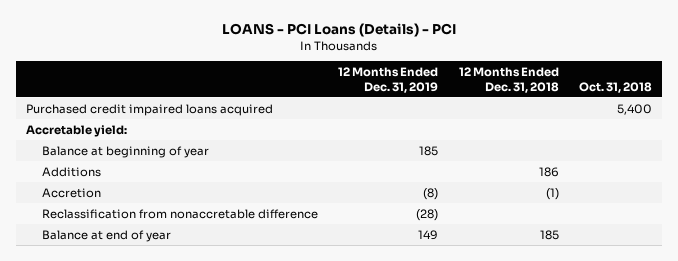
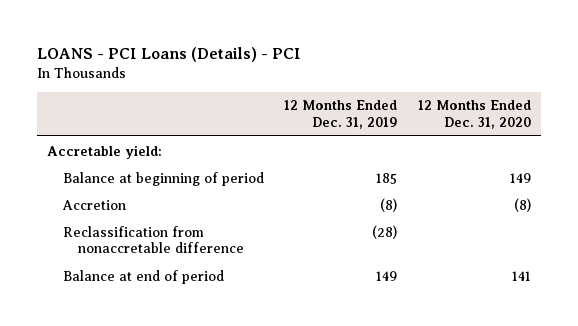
- | 12 Months Ended Dec. 31, 2019 | 12 Months Ended Dec. 31, 2018 | Oct. 31, 2018
+ | 12 Months Ended Dec. 31, 2019 | 12 Months Ended Dec. 31, 2020
- Purchased credit impaired loans acquired | | | 5,400
- Balance at beginning of year | 185 | |
- Additions | | 186 |
+ Balance at beginning of period | 185 | 149
- Balance at end of year | 149 | 185 |
+ Balance at end of period | 149 | 141

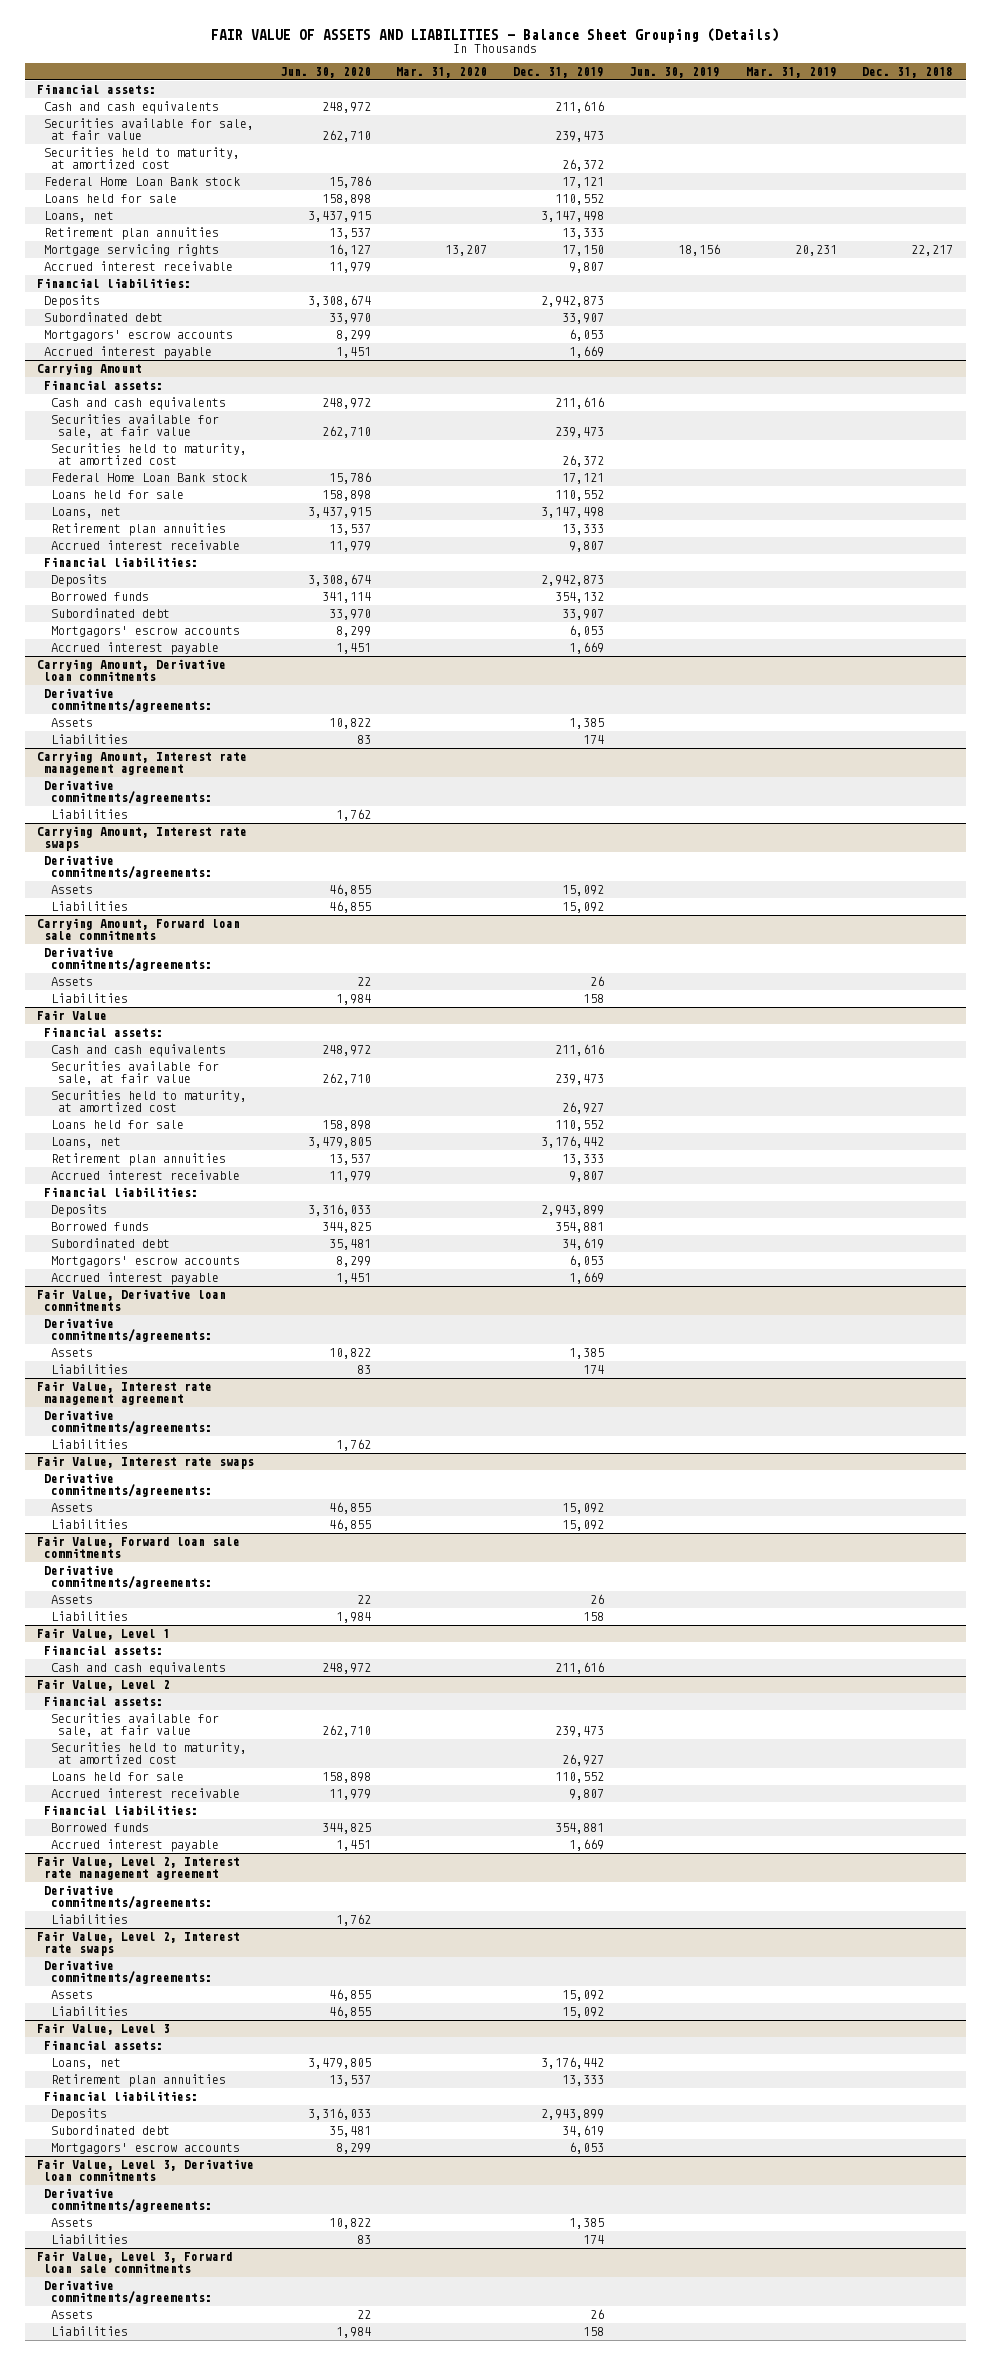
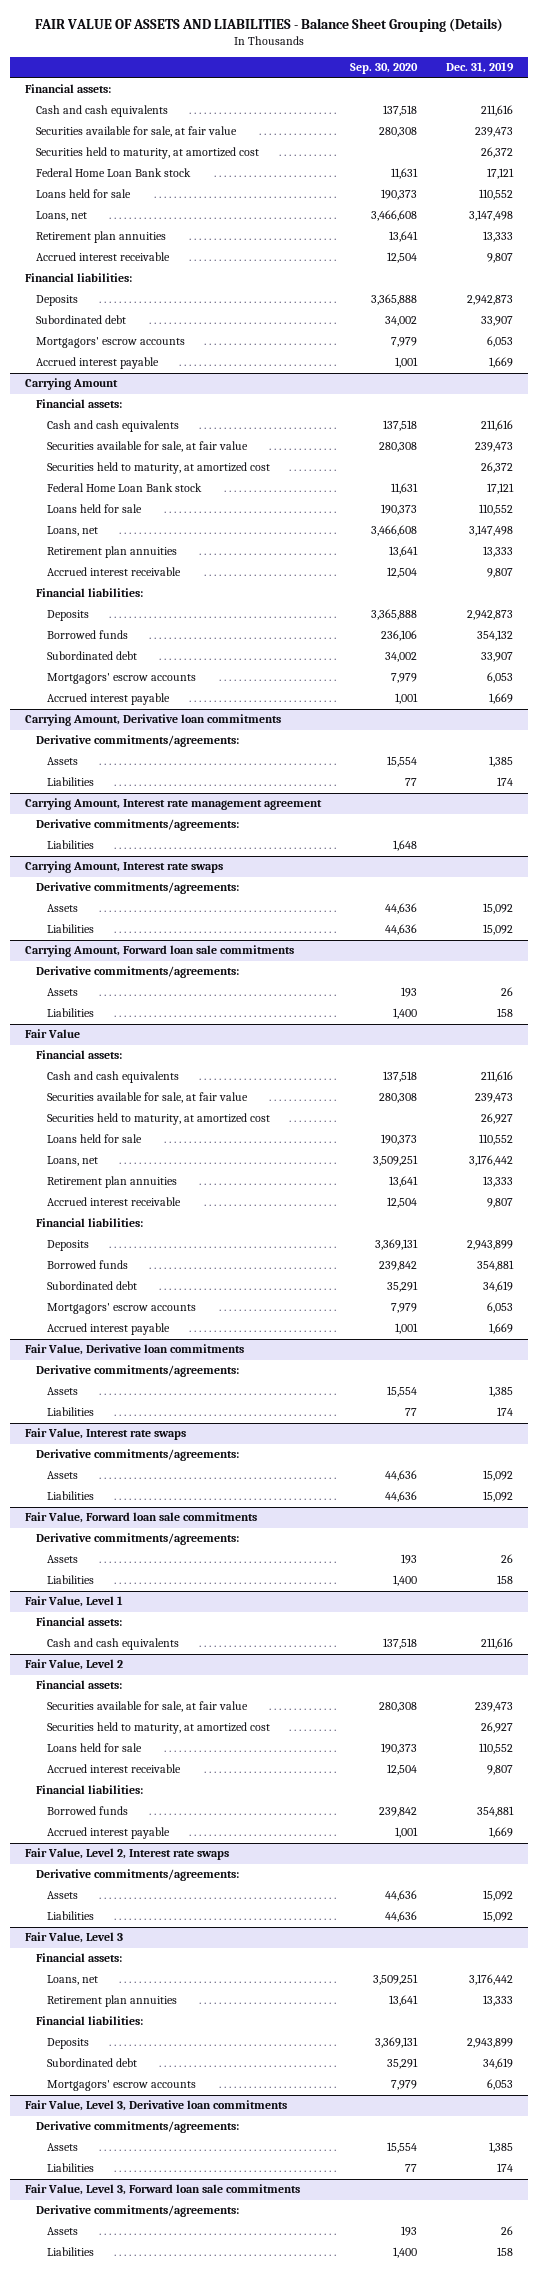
- | Jun. 30, 2020 | Mar. 31, 2020 | Dec. 31, 2019 | Jun. 30, 2019 | Mar. 31, 2019 | Dec. 31, 2018
+ | Sep. 30, 2020 | Dec. 31, 2019
- Mortgage servicing rights | 16,127 | 13,207 | 17,150 | 18,156 | 20,231 | 22,217
- Fair Value, Interest rate management agreement
- Derivative commitments/agreements:
- Liabilities | 1,762 | | | | |
- Fair Value, Level 2, Interest rate management agreement
- Derivative commitments/agreements:
- Liabilities | 1,762 | | | | |

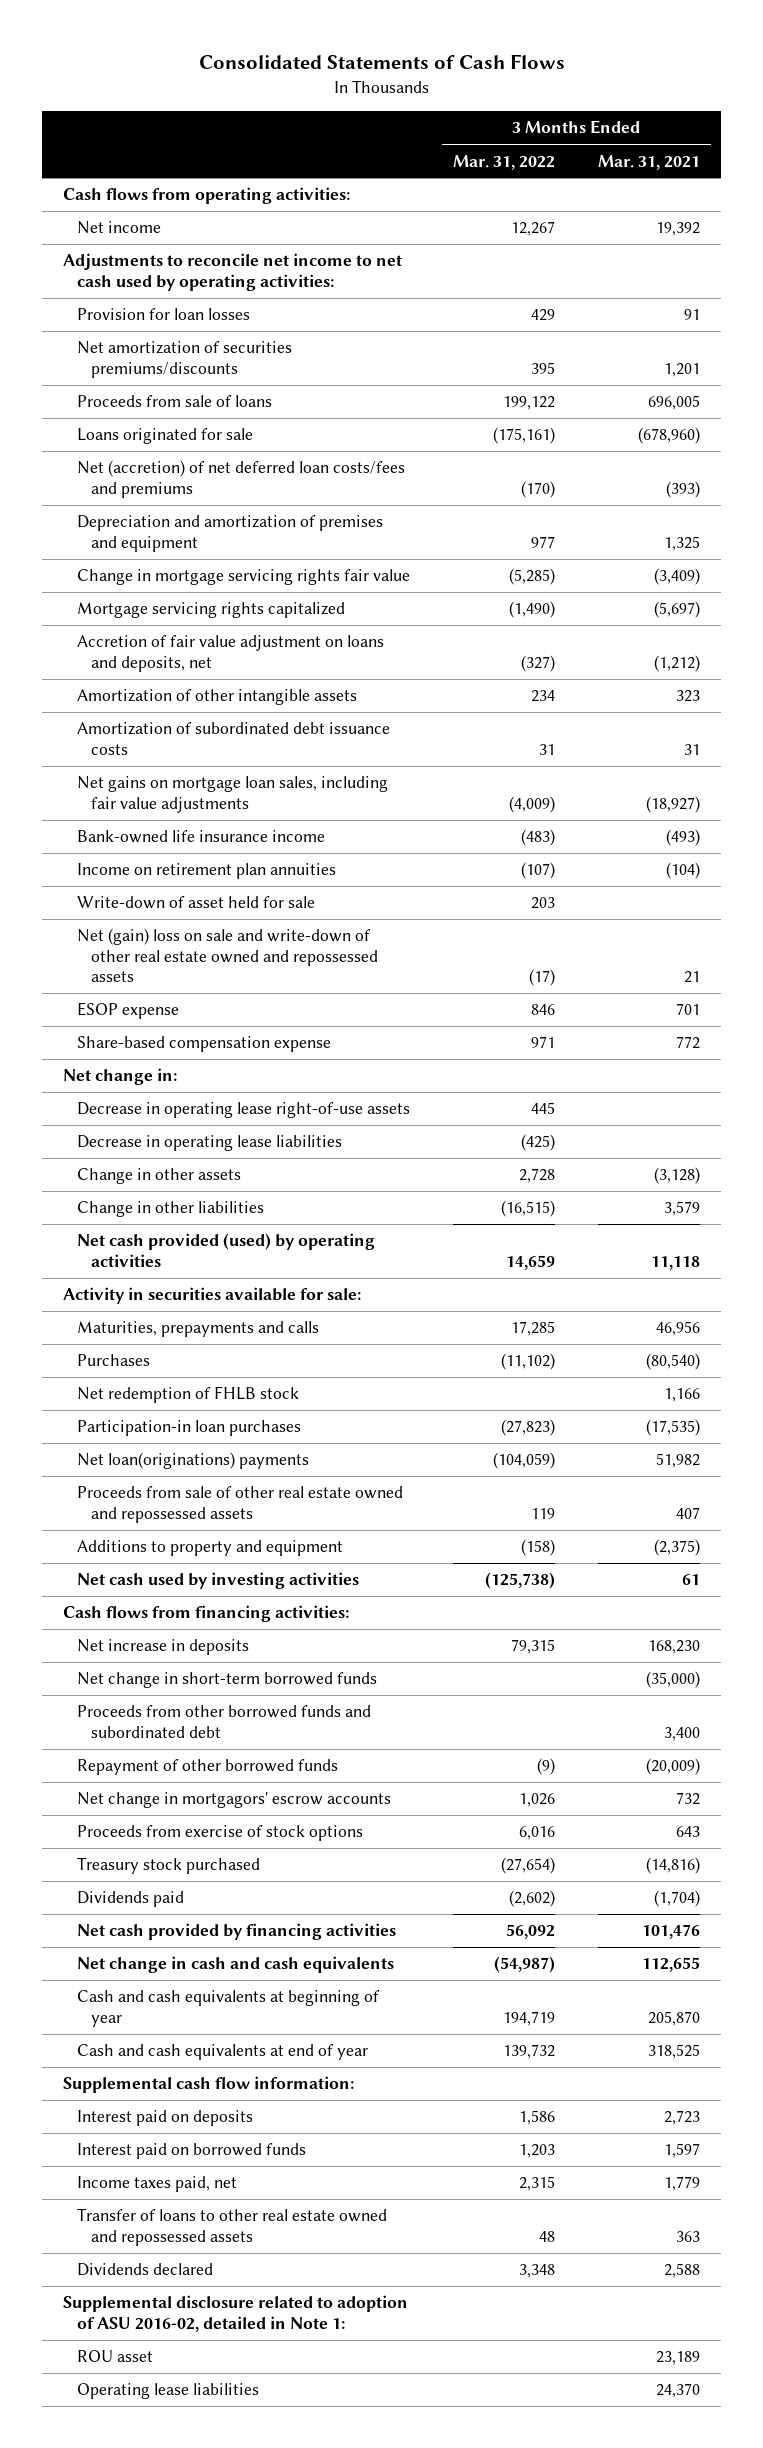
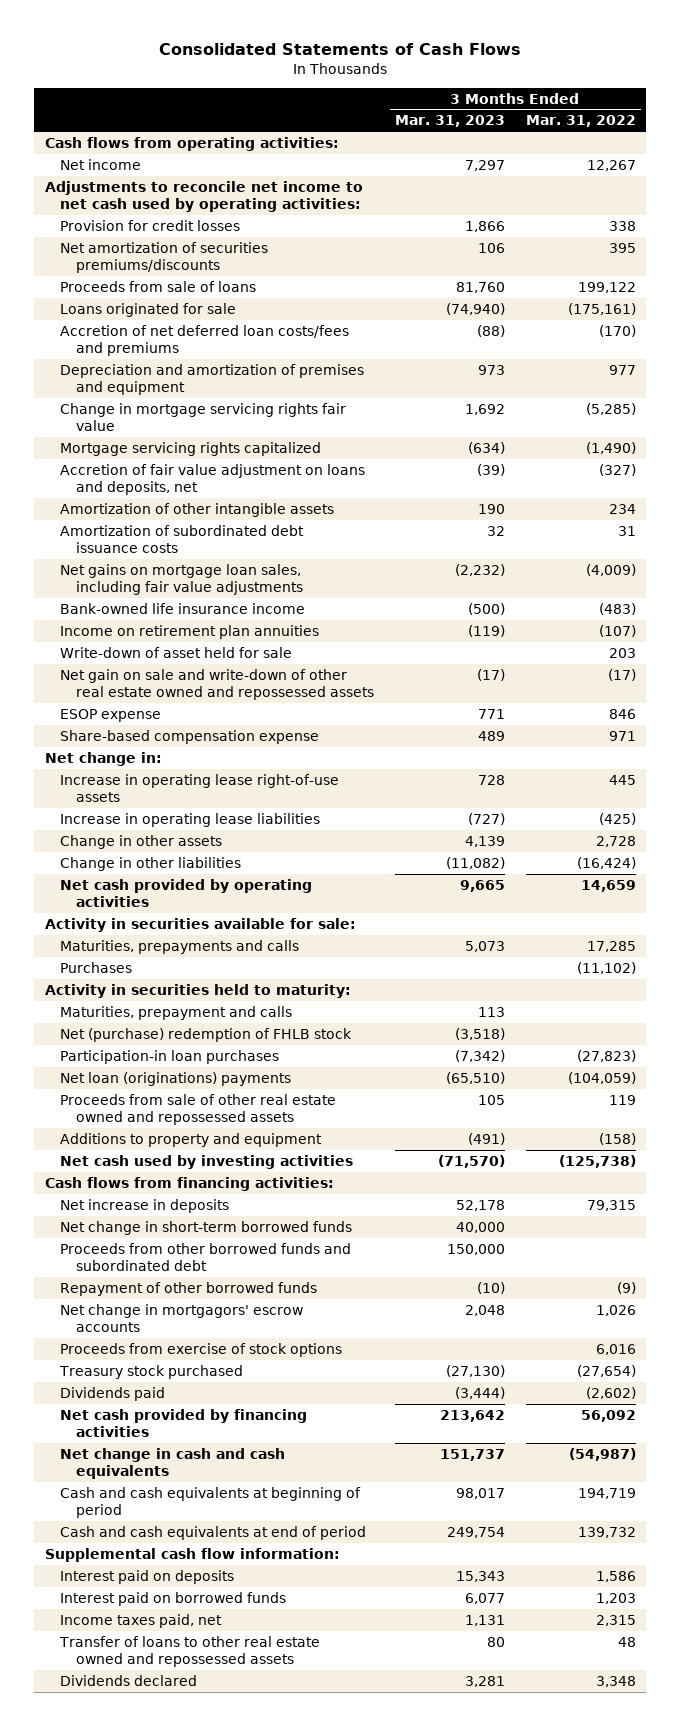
- | 3 Months Ended Mar. 31, 2022 | 3 Months Ended Mar. 31, 2021
+ | 3 Months Ended Mar. 31, 2023 | 3 Months Ended Mar. 31, 2022
- Provision for loan losses | 429 | 91
+ Provision for credit losses | 1,866 | 338
- Net (accretion) of net deferred loan costs/fees and premiums | (170) | (393)
+ Accretion of net deferred loan costs/fees and premiums | (88) | (170)
- Net (gain) loss on sale and write-down of other real estate owned and repossessed assets | (17) | 21
+ Net gain on sale and write-down of other real estate owned and repossessed assets | (17) | (17)
- Decrease in operating lease right-of-use assets | 445 |
- Decrease in operating lease liabilities | (425) |
+ Increase in operating lease right-of-use assets | 728 | 445
+ Increase in operating lease liabilities | (727) | (425)
- Change in other liabilities | (16,515) | 3,579
- Net cash provided (used) by operating activities | 14,659 | 11,118
+ Change in other liabilities | (11,082) | (16,424)
+ Net cash provided by operating activities | 9,665 | 14,659
- Net redemption of FHLB stock | | 1,166
+ Activity in securities held to maturity:
+ Maturities, prepayment and calls | 113 |
+ Net (purchase) redemption of FHLB stock | (3,518) |
- Net loan(originations) payments | (104,059) | 51,982
+ Net loan (originations) payments | (65,510) | (104,059)
- Cash and cash equivalents at beginning of year | 194,719 | 205,870
- Cash and cash equivalents at end of year | 139,732 | 318,525
+ Cash and cash equivalents at beginning of period | 98,017 | 194,719
+ Cash and cash equivalents at end of period | 249,754 | 139,732
- Supplemental disclosure related to adoption of ASU 2016-02, detailed in Note 1:
- ROU asset | | 23,189
- Operating lease liabilities | | 24,370

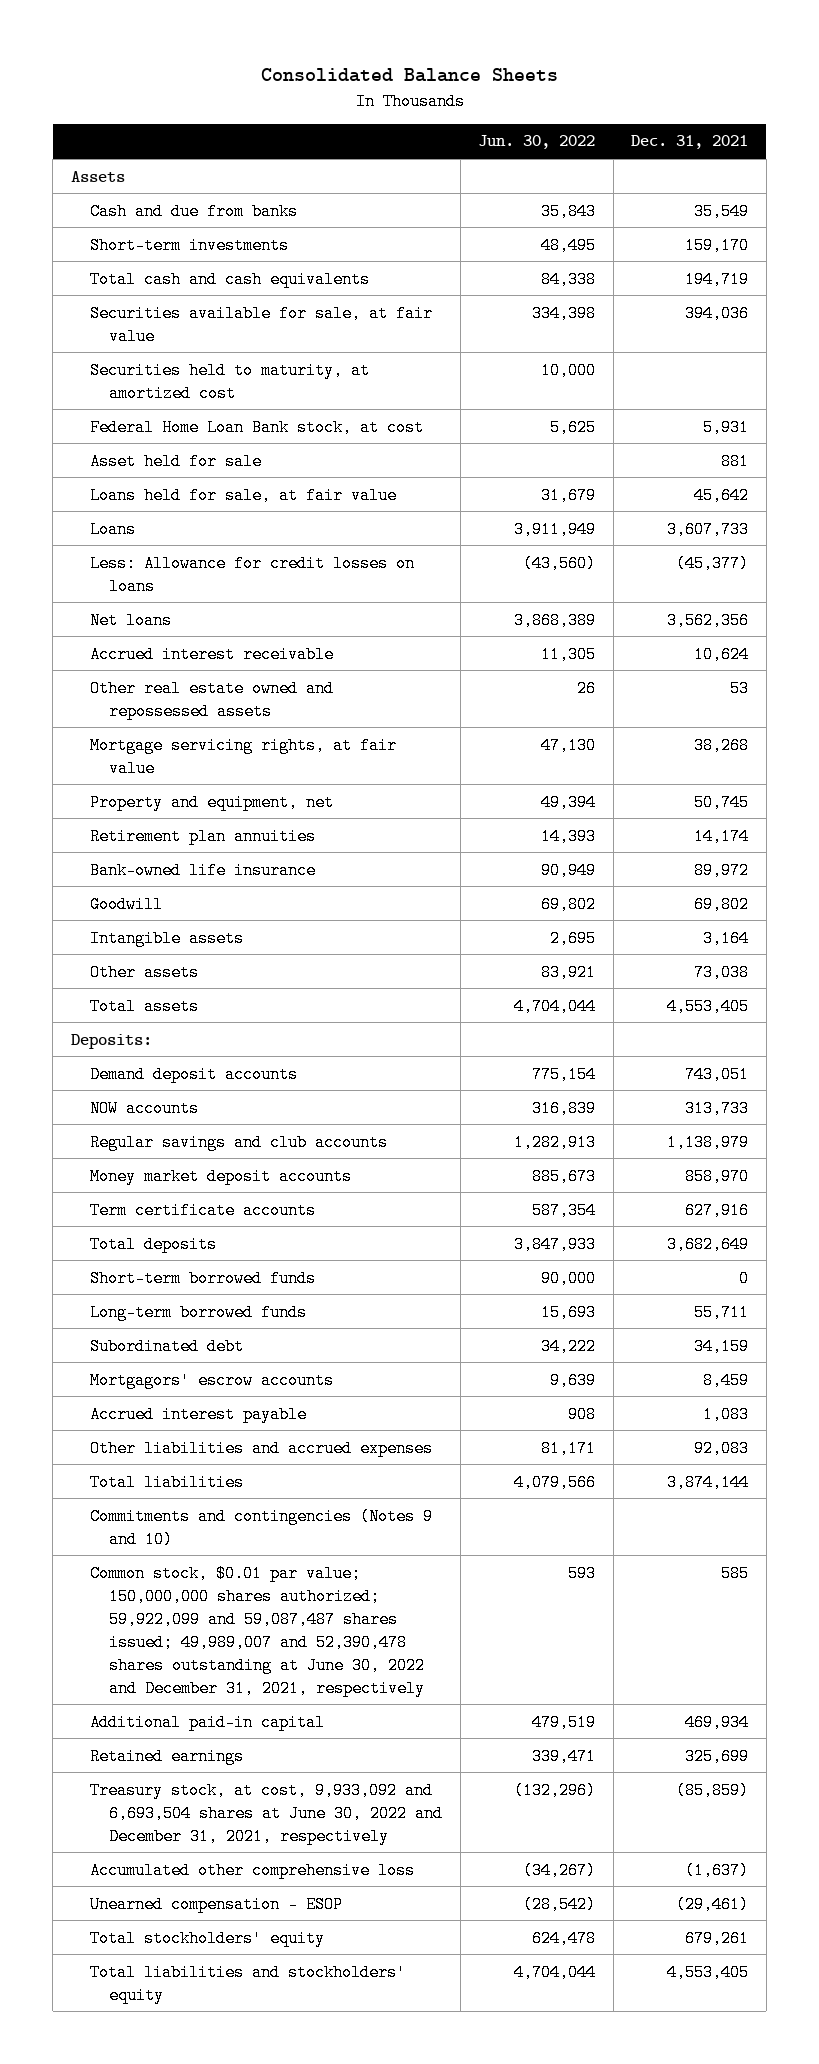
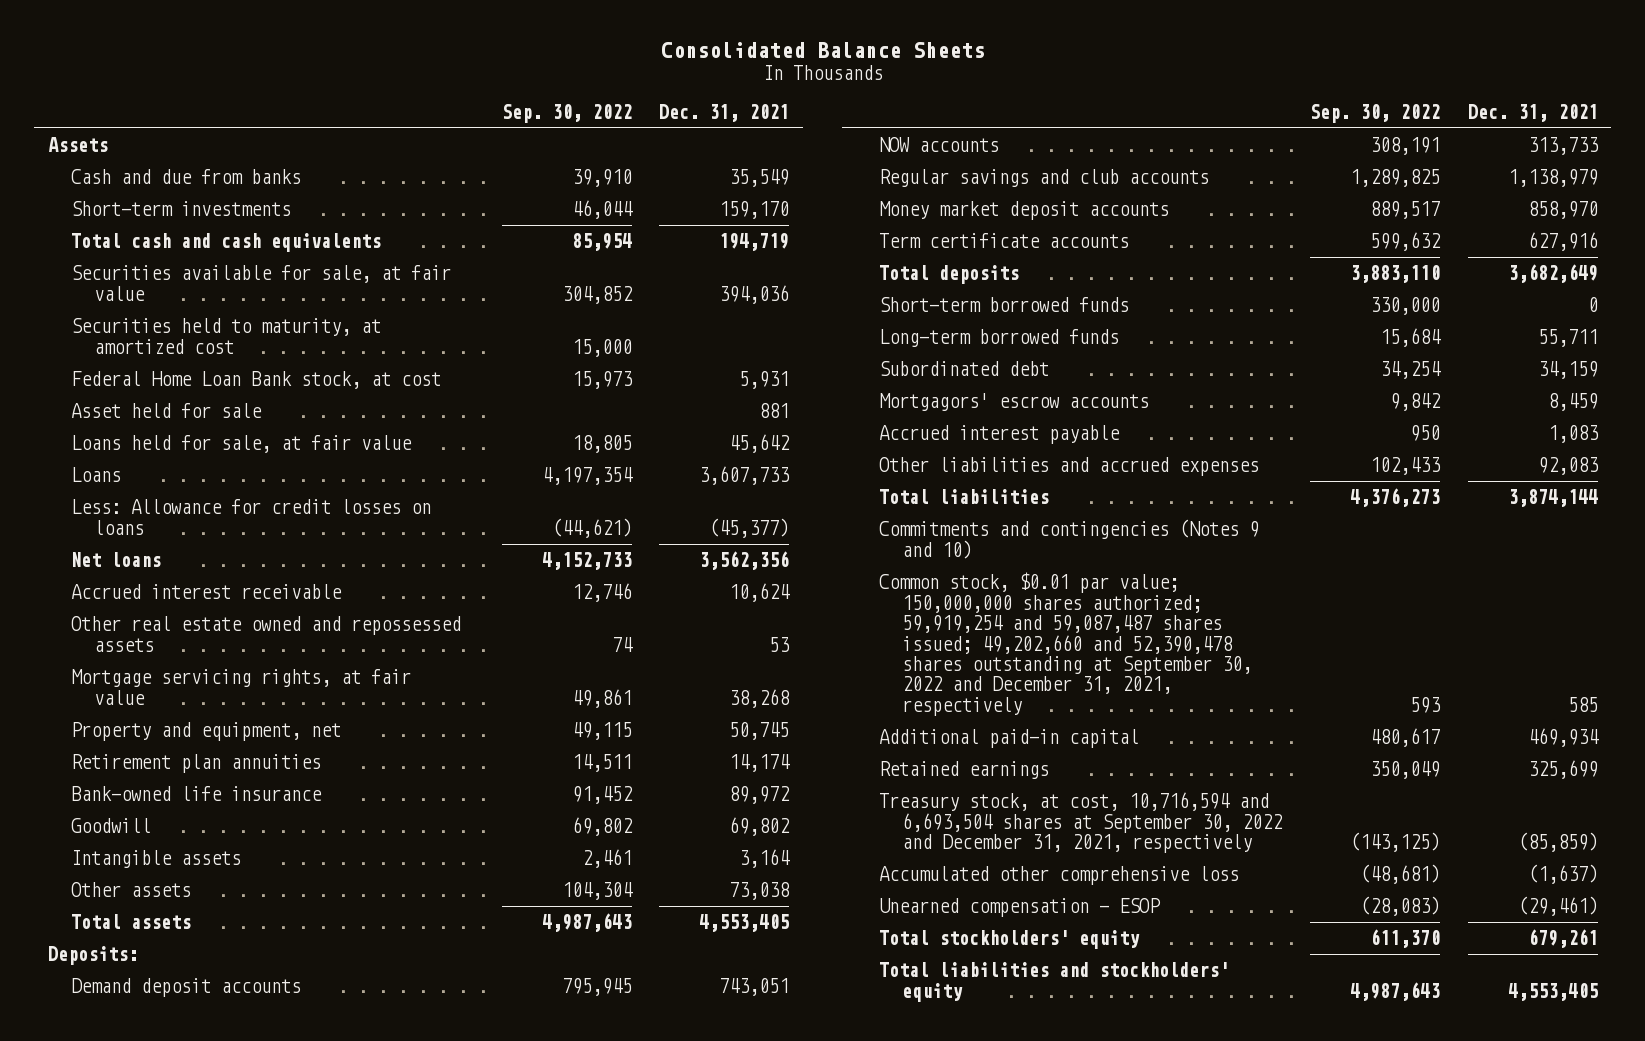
- | Jun. 30, 2022 | Dec. 31, 2021
+ | Sep. 30, 2022 | Dec. 31, 2021
- Common stock, $0.01 par value; 150,000,000 shares authorized; 59,922,099 and 59,087,487 shares issued; 49,989,007 and 52,390,478 shares outstanding at June 30, 2022 and December 31, 2021, respectively | 593 | 585
+ Common stock, $0.01 par value; 150,000,000 shares authorized; 59,919,254 and 59,087,487 shares issued; 49,202,660 and 52,390,478 shares outstanding at September 30, 2022 and December 31, 2021, respectively | 593 | 585
- Treasury stock, at cost, 9,933,092 and 6,693,504 shares at June 30, 2022 and December 31, 2021, respectively | (132,296) | (85,859)
+ Treasury stock, at cost, 10,716,594 and 6,693,504 shares at September 30, 2022 and December 31, 2021, respectively | (143,125) | (85,859)

